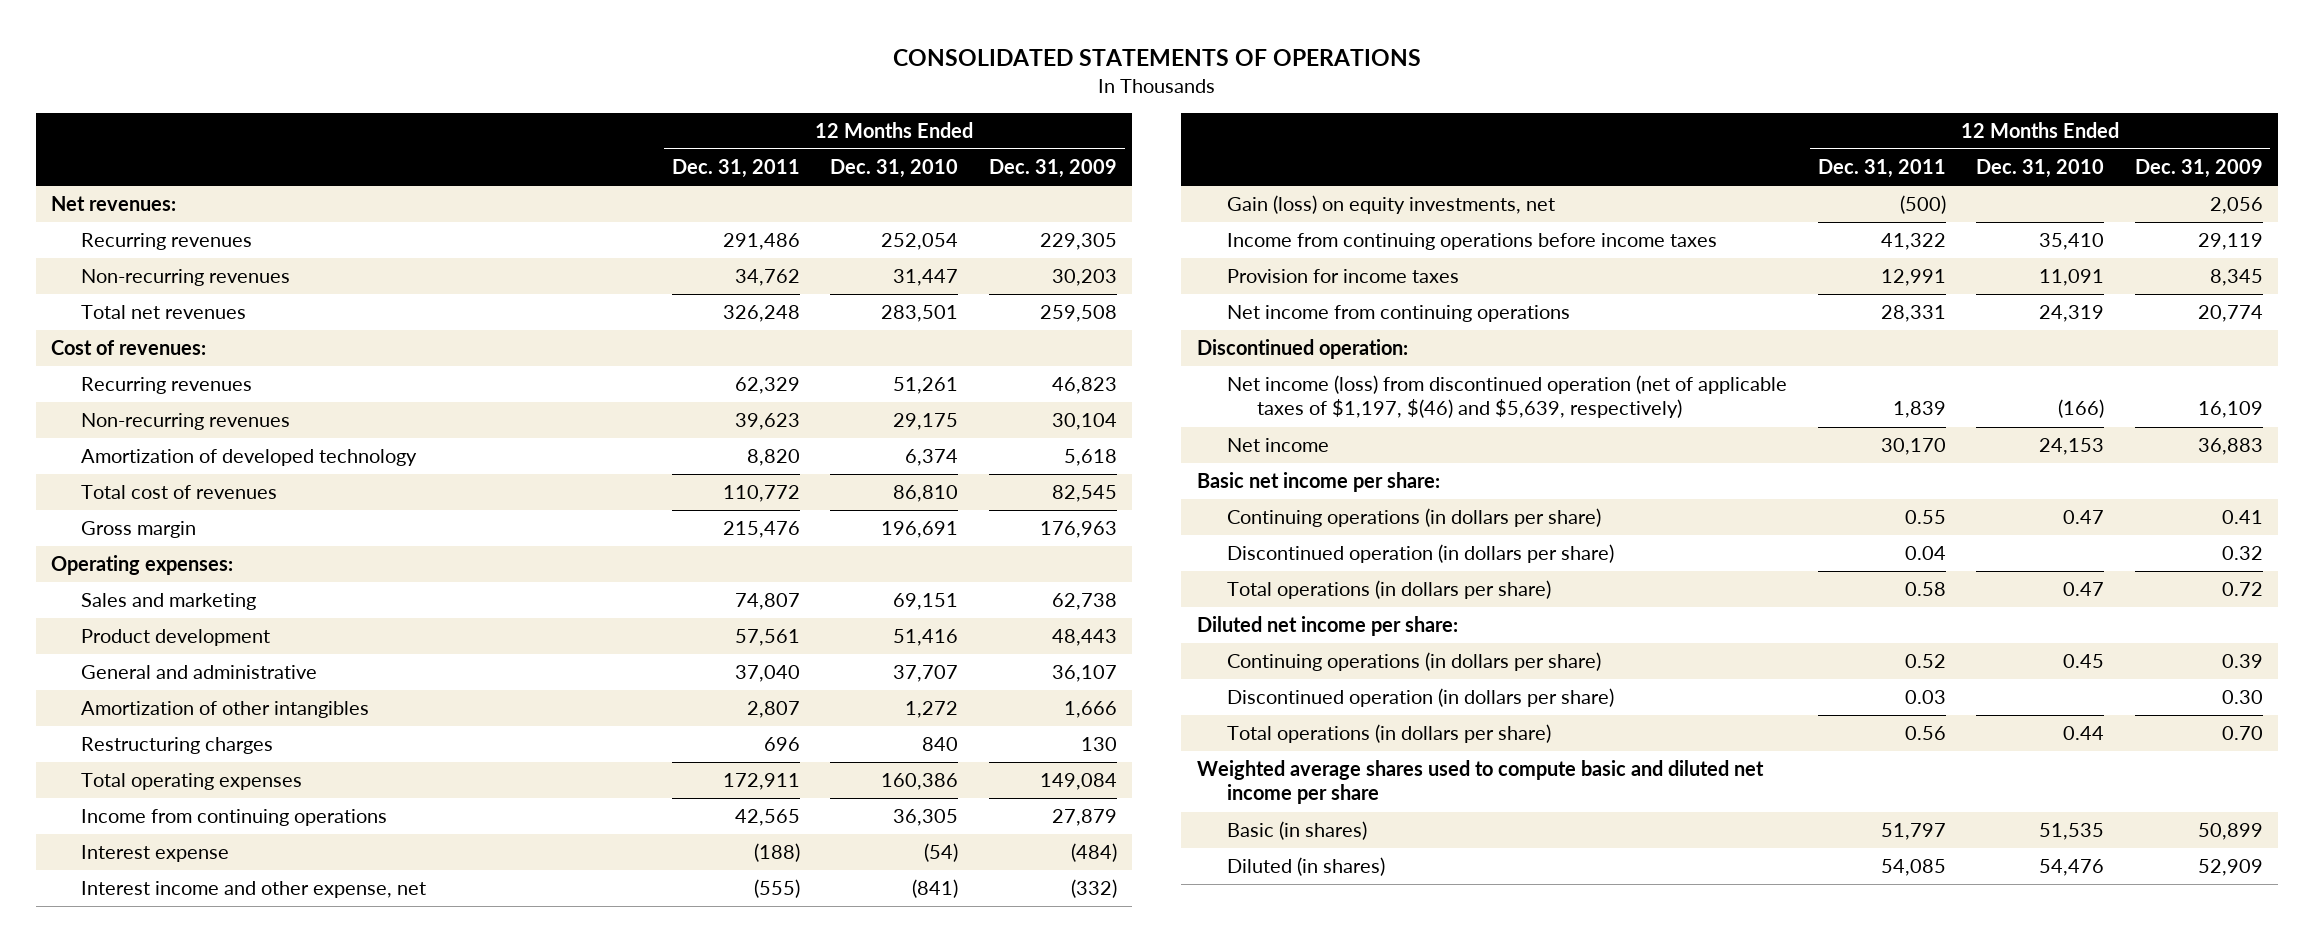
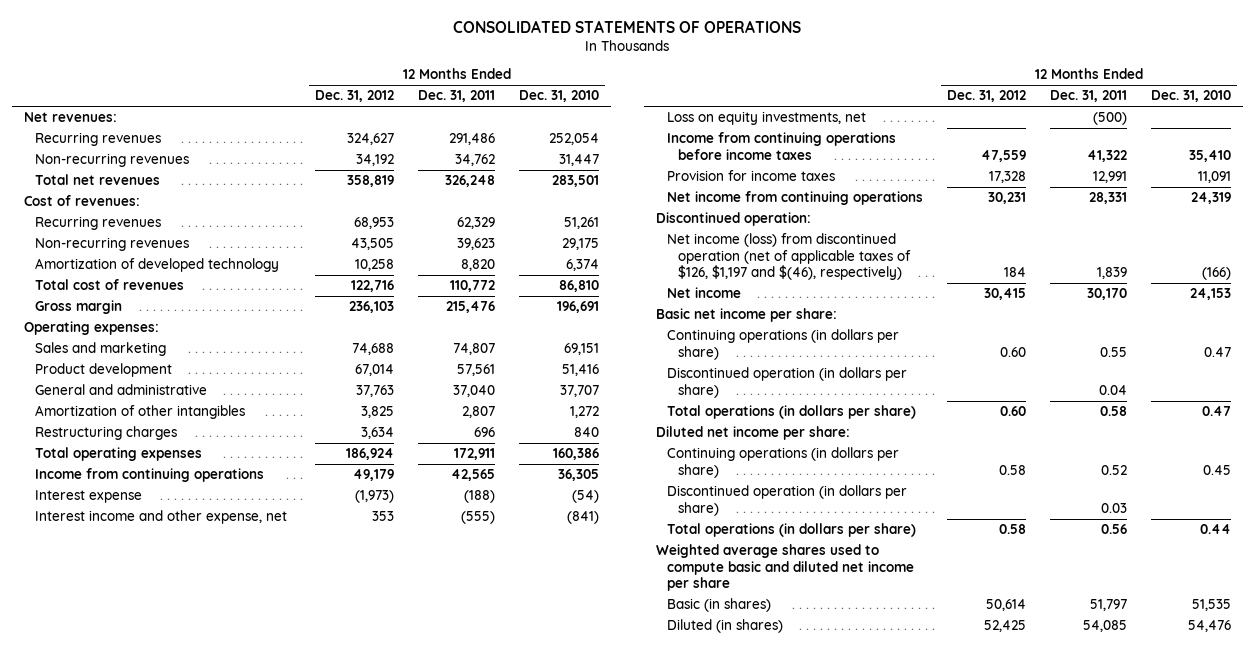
- | 12 Months Ended Dec. 31, 2011 | 12 Months Ended Dec. 31, 2010 | 12 Months Ended Dec. 31, 2009
+ | 12 Months Ended Dec. 31, 2012 | 12 Months Ended Dec. 31, 2011 | 12 Months Ended Dec. 31, 2010
- Gain (loss) on equity investments, net | (500) | | 2,056
+ Loss on equity investments, net | | (500) |
- Net income (loss) from discontinued operation (net of applicable taxes of $1,197, $(46) and $5,639, respectively) | 1,839 | (166) | 16,109
+ Net income (loss) from discontinued operation (net of applicable taxes of $126, $1,197 and $(46), respectively) | 184 | 1,839 | (166)

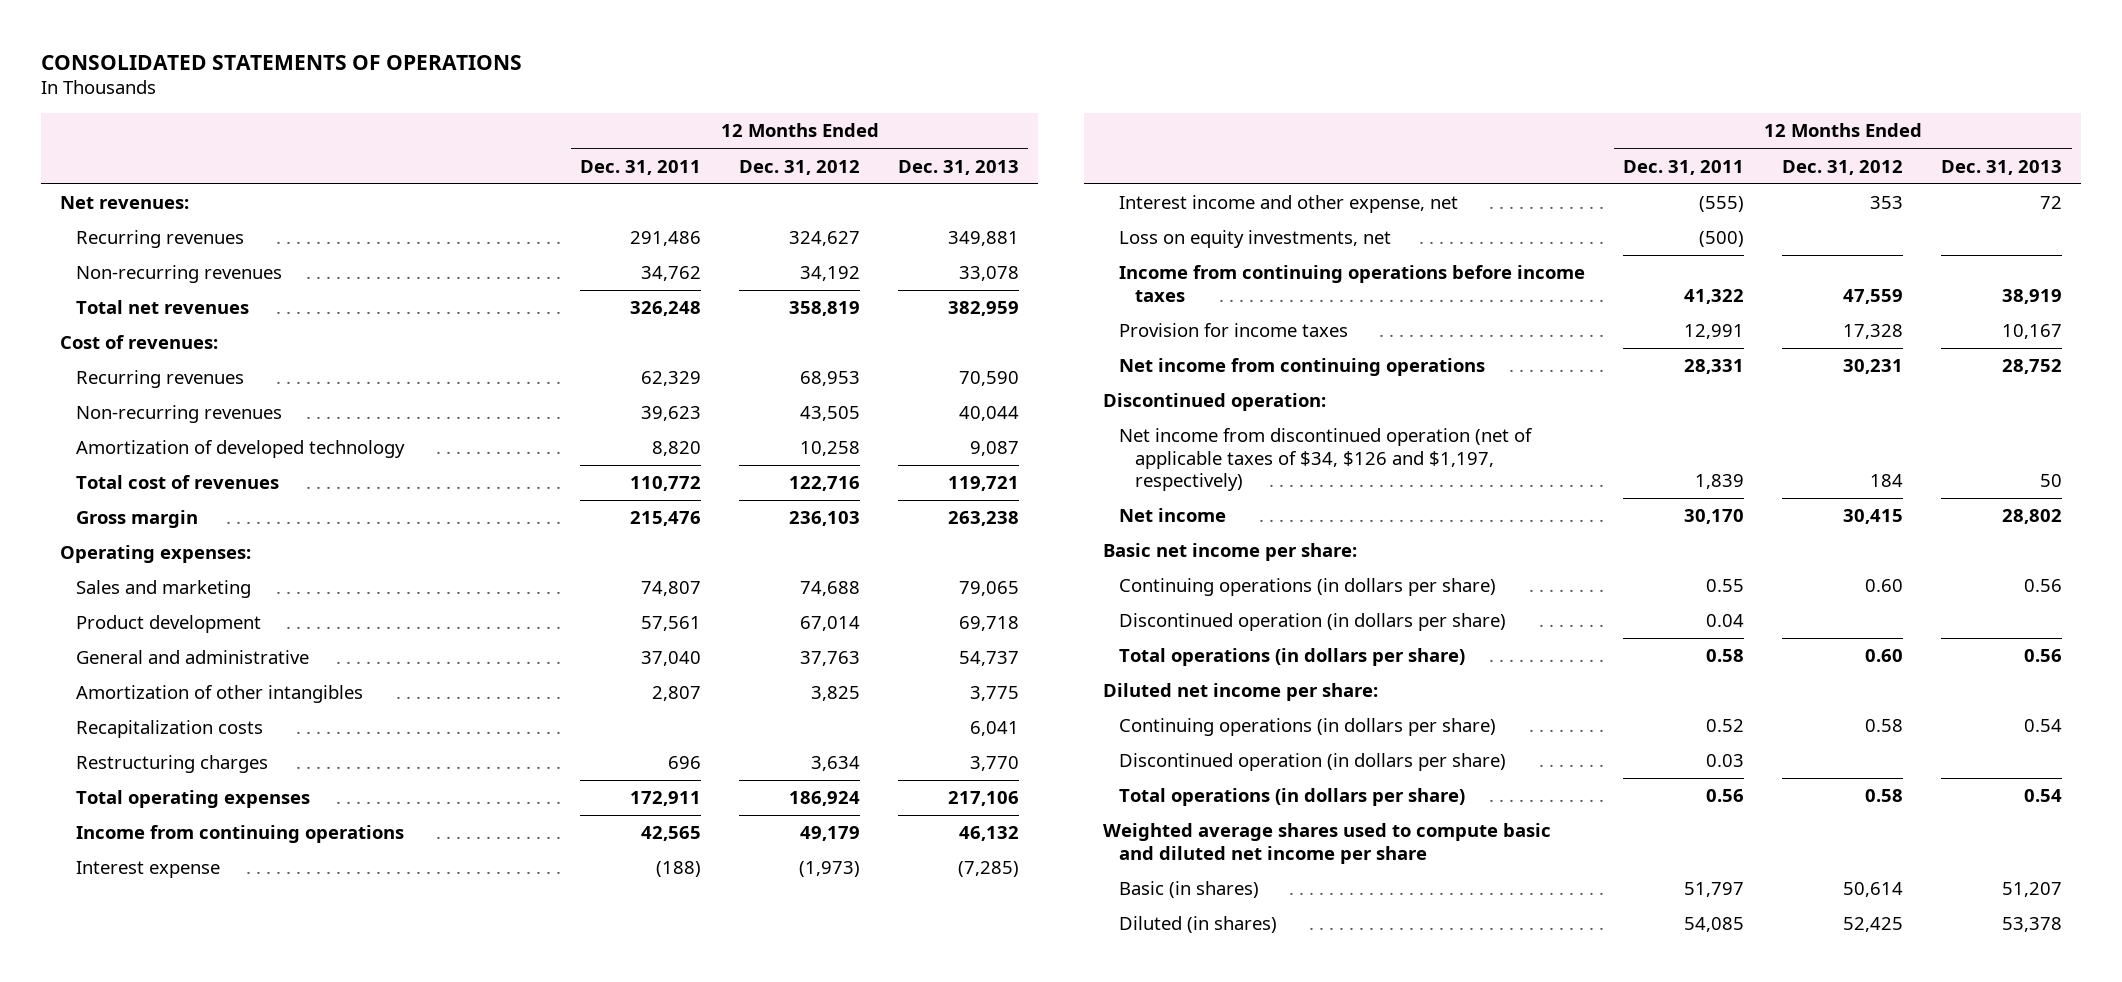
- | 12 Months Ended Dec. 31, 2012 | 12 Months Ended Dec. 31, 2011 | 12 Months Ended Dec. 31, 2010
+ | 12 Months Ended Dec. 31, 2011 | 12 Months Ended Dec. 31, 2012 | 12 Months Ended Dec. 31, 2013
+ Recapitalization costs | | | 6,041
- Net income (loss) from discontinued operation (net of applicable taxes of $126, $1,197 and $(46), respectively) | 184 | 1,839 | (166)
+ Net income from discontinued operation (net of applicable taxes of $34, $126 and $1,197, respectively) | 1,839 | 184 | 50

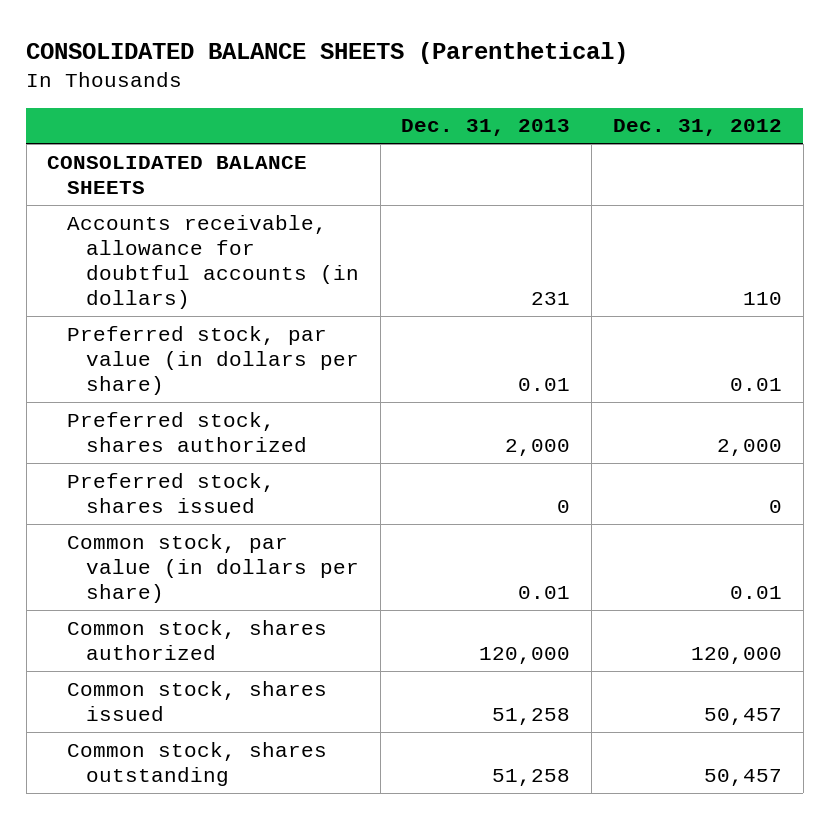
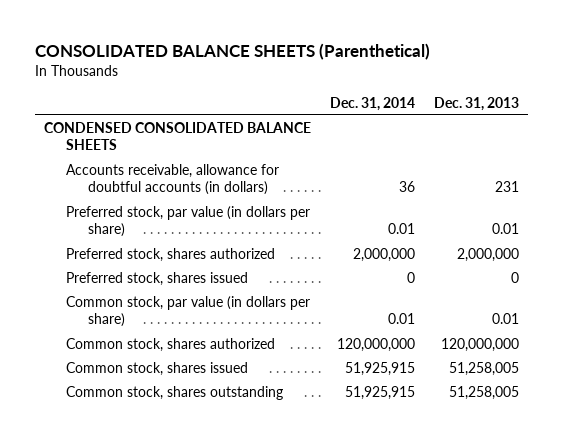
- | Dec. 31, 2013 | Dec. 31, 2012
+ | Dec. 31, 2014 | Dec. 31, 2013
- CONSOLIDATED BALANCE SHEETS
+ CONDENSED CONSOLIDATED BALANCE SHEETS
- Preferred stock, shares authorized | 2,000 | 2,000
+ Preferred stock, shares authorized | 2,000,000 | 2,000,000
- Common stock, shares authorized | 120,000 | 120,000
- Common stock, shares issued | 51,258 | 50,457
- Common stock, shares outstanding | 51,258 | 50,457
+ Common stock, shares authorized | 120,000,000 | 120,000,000
+ Common stock, shares issued | 51,925,915 | 51,258,005
+ Common stock, shares outstanding | 51,925,915 | 51,258,005

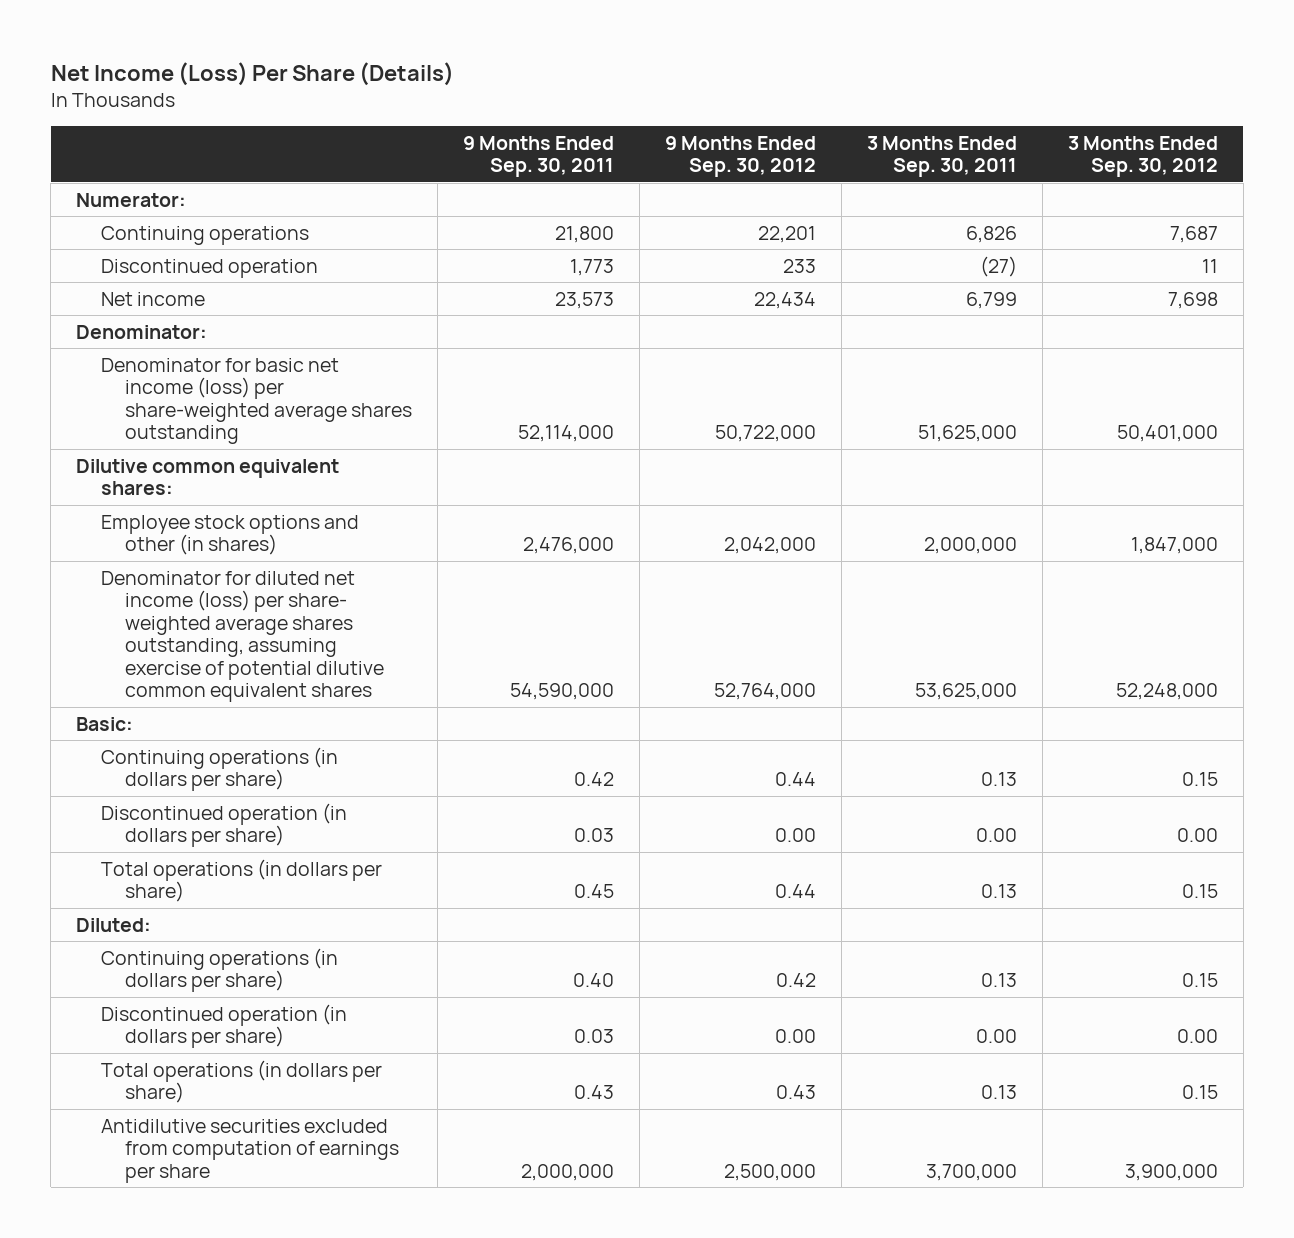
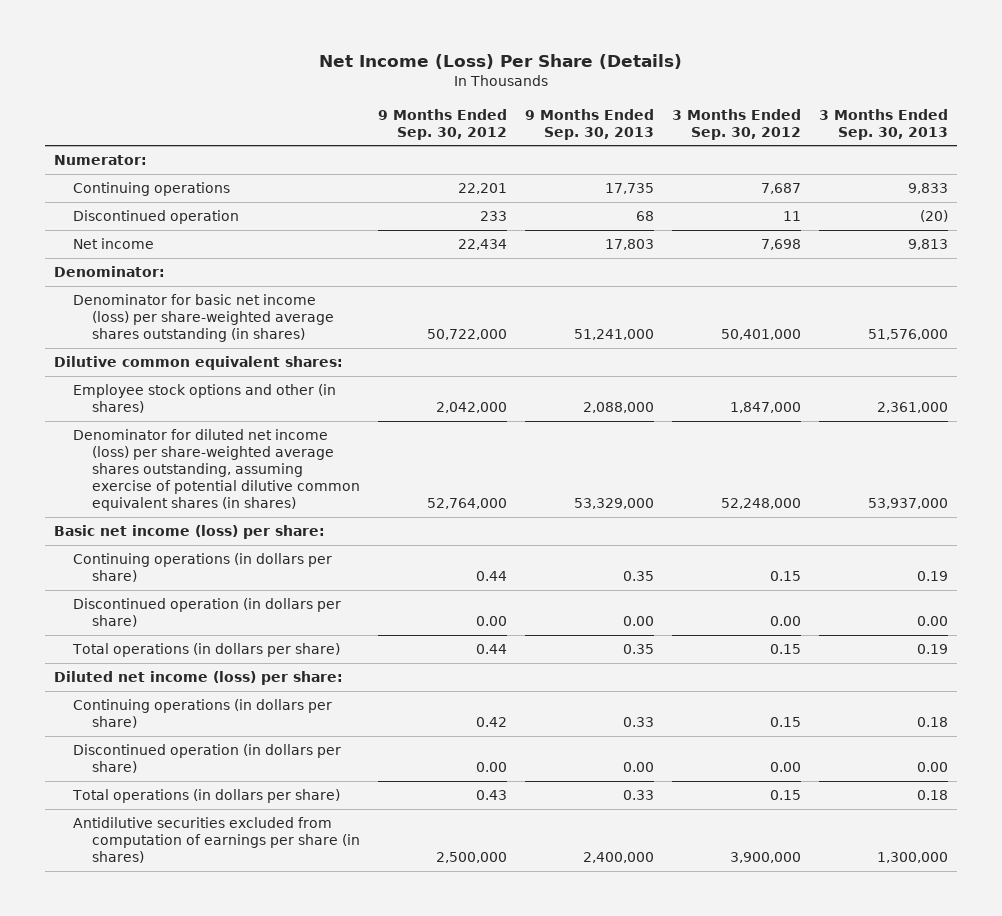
- | 9 Months Ended Sep. 30, 2011 | 9 Months Ended Sep. 30, 2012 | 3 Months Ended Sep. 30, 2011 | 3 Months Ended Sep. 30, 2012
+ | 9 Months Ended Sep. 30, 2012 | 9 Months Ended Sep. 30, 2013 | 3 Months Ended Sep. 30, 2012 | 3 Months Ended Sep. 30, 2013
- Denominator for basic net income (loss) per share-weighted average shares outstanding | 52,114,000 | 50,722,000 | 51,625,000 | 50,401,000
+ Denominator for basic net income (loss) per share-weighted average shares outstanding (in shares) | 50,722,000 | 51,241,000 | 50,401,000 | 51,576,000
- Denominator for diluted net income (loss) per share- weighted average shares outstanding, assuming exercise of potential dilutive common equivalent shares | 54,590,000 | 52,764,000 | 53,625,000 | 52,248,000
- Basic:
+ Denominator for diluted net income (loss) per share-weighted average shares outstanding, assuming exercise of potential dilutive common equivalent shares (in shares) | 52,764,000 | 53,329,000 | 52,248,000 | 53,937,000
+ Basic net income (loss) per share:
- Diluted:
+ Diluted net income (loss) per share:
- Antidilutive securities excluded from computation of earnings per share | 2,000,000 | 2,500,000 | 3,700,000 | 3,900,000
+ Antidilutive securities excluded from computation of earnings per share (in shares) | 2,500,000 | 2,400,000 | 3,900,000 | 1,300,000

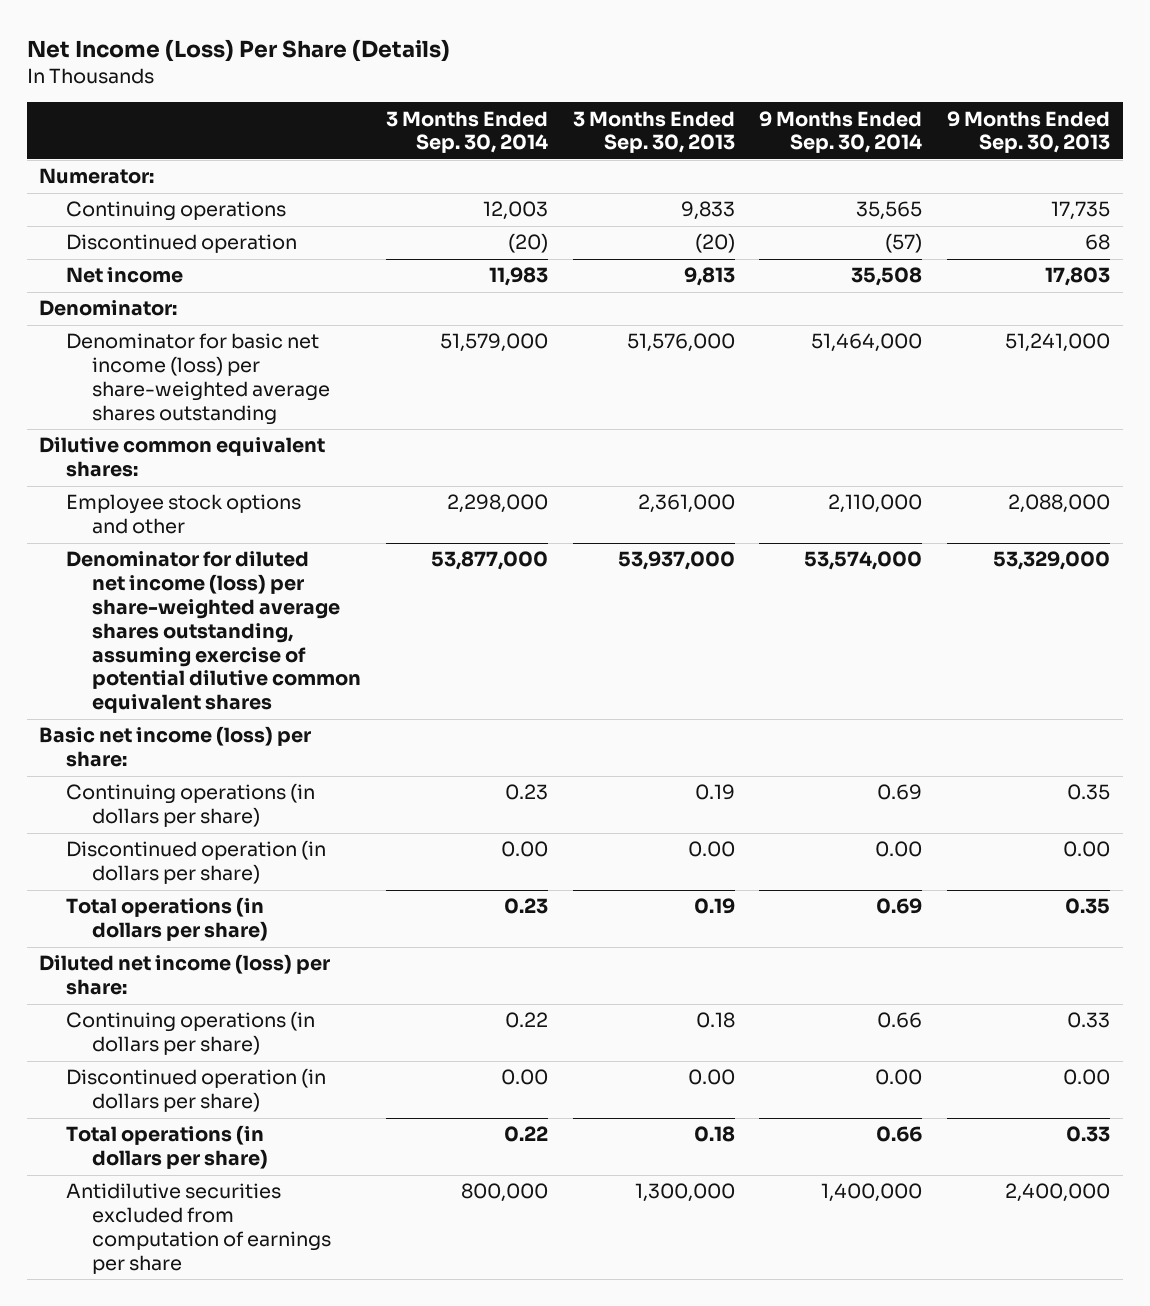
- | 9 Months Ended Sep. 30, 2012 | 9 Months Ended Sep. 30, 2013 | 3 Months Ended Sep. 30, 2012 | 3 Months Ended Sep. 30, 2013
+ | 3 Months Ended Sep. 30, 2014 | 3 Months Ended Sep. 30, 2013 | 9 Months Ended Sep. 30, 2014 | 9 Months Ended Sep. 30, 2013
- Denominator for basic net income (loss) per share-weighted average shares outstanding (in shares) | 50,722,000 | 51,241,000 | 50,401,000 | 51,576,000
+ Denominator for basic net income (loss) per share-weighted average shares outstanding | 51,579,000 | 51,576,000 | 51,464,000 | 51,241,000
- Employee stock options and other (in shares) | 2,042,000 | 2,088,000 | 1,847,000 | 2,361,000
- Denominator for diluted net income (loss) per share-weighted average shares outstanding, assuming exercise of potential dilutive common equivalent shares (in shares) | 52,764,000 | 53,329,000 | 52,248,000 | 53,937,000
+ Employee stock options and other | 2,298,000 | 2,361,000 | 2,110,000 | 2,088,000
+ Denominator for diluted net income (loss) per share-weighted average shares outstanding, assuming exercise of potential dilutive common equivalent shares | 53,877,000 | 53,937,000 | 53,574,000 | 53,329,000
- Antidilutive securities excluded from computation of earnings per share (in shares) | 2,500,000 | 2,400,000 | 3,900,000 | 1,300,000
+ Antidilutive securities excluded from computation of earnings per share | 800,000 | 1,300,000 | 1,400,000 | 2,400,000

